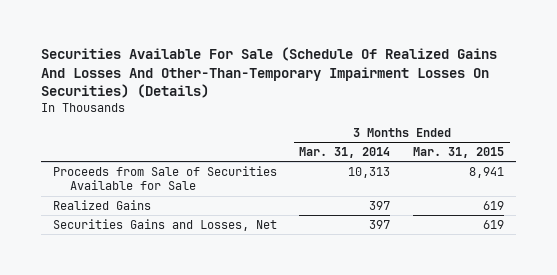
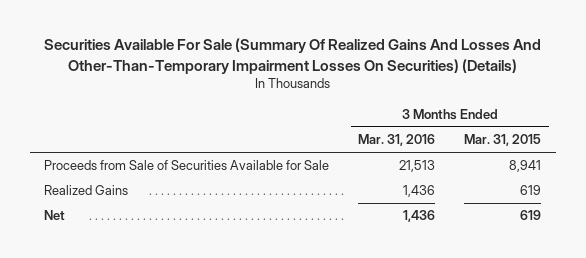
- Securities Available For Sale (Schedule Of Realized Gains And Losses And Other-Than-Temporary Impairment Losses On Securities) (Details)
+ Securities Available For Sale (Summary Of Realized Gains And Losses And Other-Than-Temporary Impairment Losses On Securities) (Details)
- | 3 Months Ended Mar. 31, 2014 | 3 Months Ended Mar. 31, 2015
+ | 3 Months Ended Mar. 31, 2016 | 3 Months Ended Mar. 31, 2015
- Securities Gains and Losses, Net | 397 | 619
+ Net | 1,436 | 619

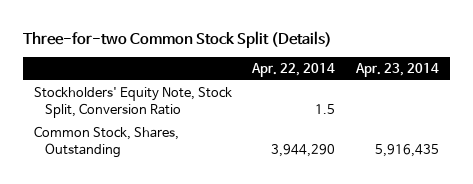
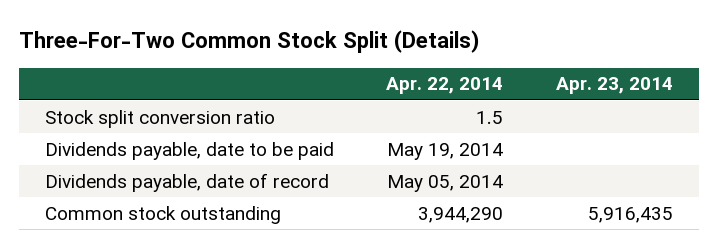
- Three-for-two Common Stock Split (Details)
+ Three-For-Two Common Stock Split (Details)
- Stockholders' Equity Note, Stock Split, Conversion Ratio | 1.5 |
- Common Stock, Shares, Outstanding | 3,944,290 | 5,916,435
+ Stock split conversion ratio | 1.5 |
+ Dividends payable, date to be paid | May 19, 2014 |
+ Dividends payable, date of record | May 05, 2014 |
+ Common stock outstanding | 3,944,290 | 5,916,435

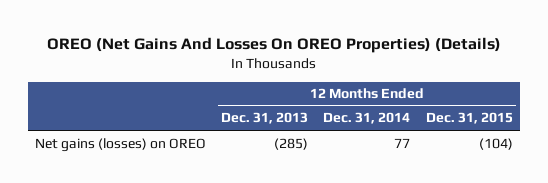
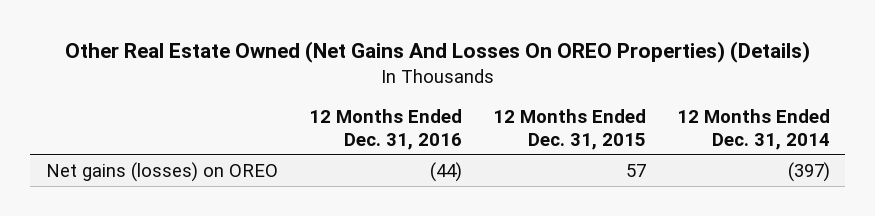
- OREO (Net Gains And Losses On OREO Properties) (Details)
+ Other Real Estate Owned (Net Gains And Losses On OREO Properties) (Details)
- | 12 Months Ended Dec. 31, 2013 | 12 Months Ended Dec. 31, 2014 | 12 Months Ended Dec. 31, 2015
+ | 12 Months Ended Dec. 31, 2016 | 12 Months Ended Dec. 31, 2015 | 12 Months Ended Dec. 31, 2014
- Net gains (losses) on OREO | (285) | 77 | (104)
+ Net gains (losses) on OREO | (44) | 57 | (397)

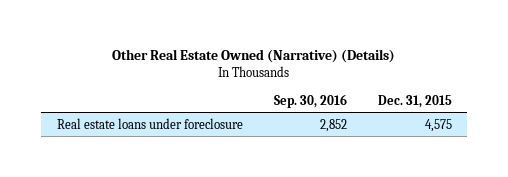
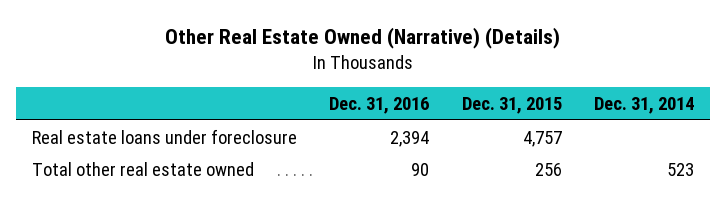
- | Sep. 30, 2016 | Dec. 31, 2015
+ | Dec. 31, 2016 | Dec. 31, 2015 | Dec. 31, 2014
- Real estate loans under foreclosure | 2,852 | 4,575
+ Real estate loans under foreclosure | 2,394 | 4,757 |
+ Total other real estate owned | 90 | 256 | 523

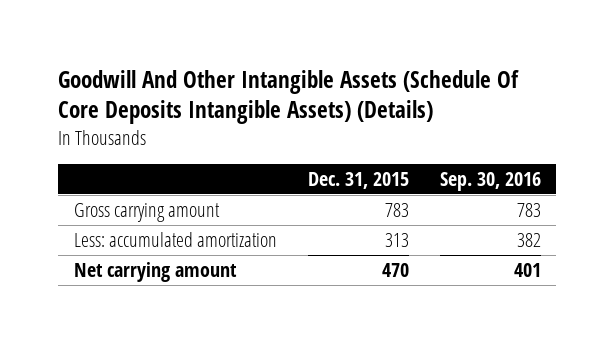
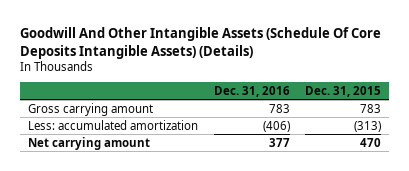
- | Dec. 31, 2015 | Sep. 30, 2016
+ | Dec. 31, 2016 | Dec. 31, 2015
- Less: accumulated amortization | 313 | 382
+ Less: accumulated amortization | (406) | (313)

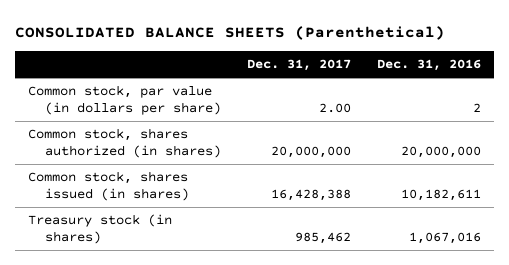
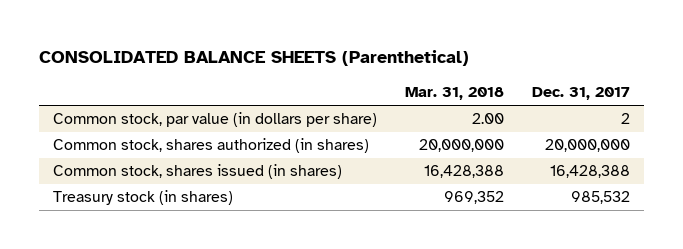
- | Dec. 31, 2017 | Dec. 31, 2016
+ | Mar. 31, 2018 | Dec. 31, 2017
- Common stock, par value (in dollars per share) | 2.00 | 2
+ Common stock, par value (in dollars per share) | 2.00 | 2
- Treasury stock (in shares) | 985,462 | 1,067,016
+ Treasury stock (in shares) | 969,352 | 985,532

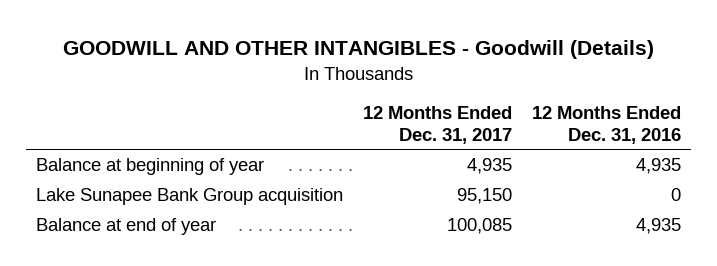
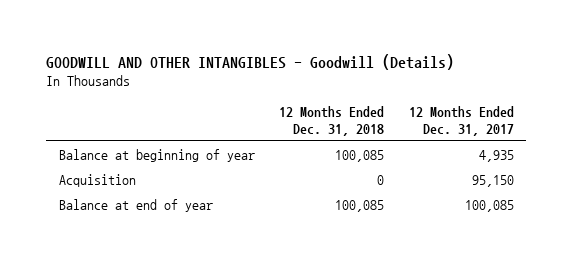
- | 12 Months Ended Dec. 31, 2017 | 12 Months Ended Dec. 31, 2016
+ | 12 Months Ended Dec. 31, 2018 | 12 Months Ended Dec. 31, 2017
- Lake Sunapee Bank Group acquisition | 95,150 | 0
+ Acquisition | 0 | 95,150

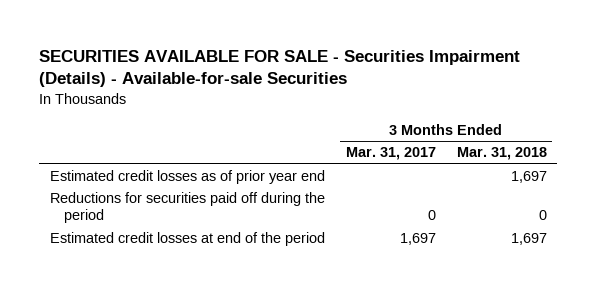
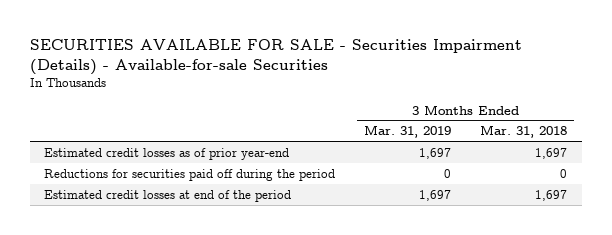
- | 3 Months Ended Mar. 31, 2017 | 3 Months Ended Mar. 31, 2018
+ | 3 Months Ended Mar. 31, 2019 | 3 Months Ended Mar. 31, 2018
- Estimated credit losses as of prior year end | | 1,697
+ Estimated credit losses as of prior year-end | 1,697 | 1,697

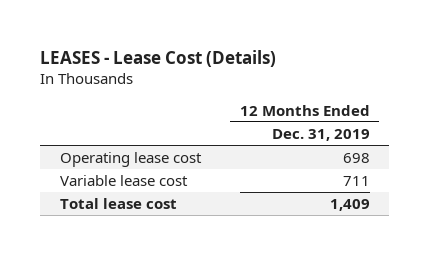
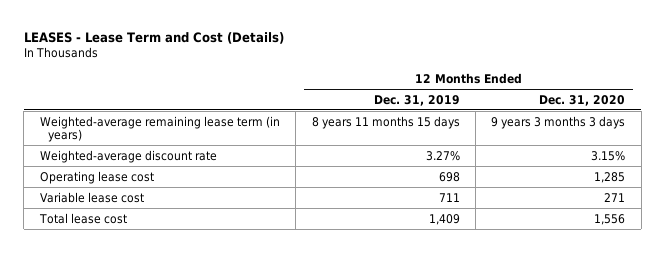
- LEASES - Lease Cost (Details)
+ LEASES - Lease Term and Cost (Details)
- | 12 Months Ended Dec. 31, 2019
+ | 12 Months Ended Dec. 31, 2019 | 12 Months Ended Dec. 31, 2020
+ Weighted-average remaining lease term (in years) | 8 years 11 months 15 days | 9 years 3 months 3 days
+ Weighted-average discount rate | 3.27% | 3.15%

